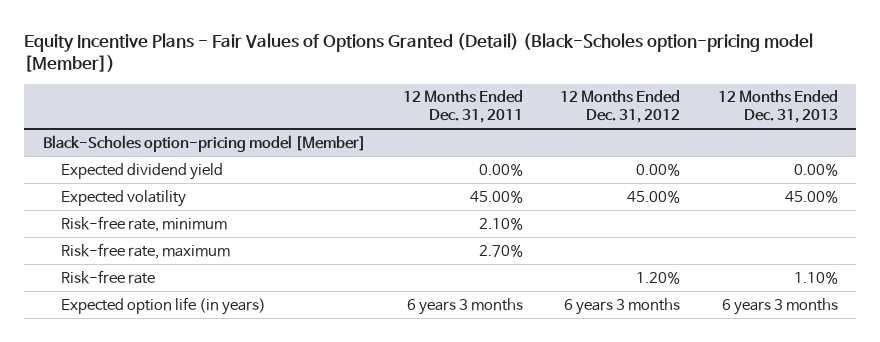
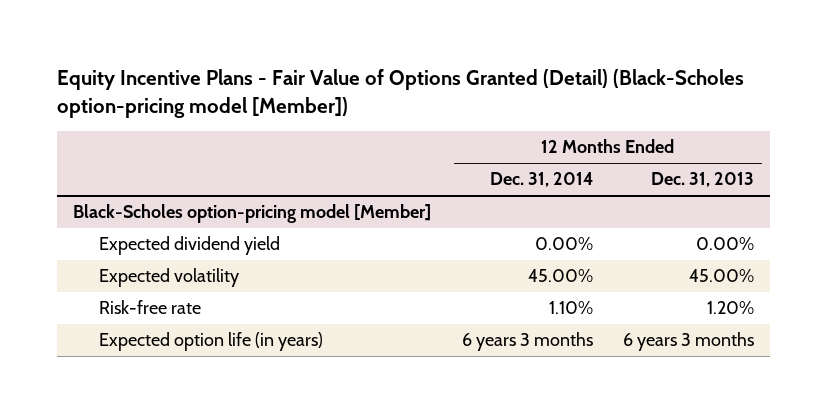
- Equity Incentive Plans - Fair Values of Options Granted (Detail) (Black-Scholes option-pricing model [Member])
+ Equity Incentive Plans - Fair Value of Options Granted (Detail) (Black-Scholes option-pricing model [Member])
- | 12 Months Ended Dec. 31, 2011 | 12 Months Ended Dec. 31, 2012 | 12 Months Ended Dec. 31, 2013
+ | 12 Months Ended Dec. 31, 2014 | 12 Months Ended Dec. 31, 2013
@ Black-Scholes option-pricing model [Member]
- Risk-free rate, minimum | 2.10% | |
- Risk-free rate, maximum | 2.70% | |
- Risk-free rate | | 1.20% | 1.10%
+ Risk-free rate | 1.10% | 1.20%

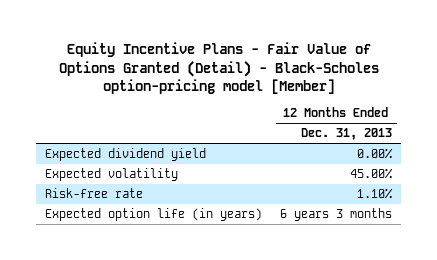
- Equity Incentive Plans - Fair Value of Options Granted (Detail) (Black-Scholes option-pricing model [Member])
+ Equity Incentive Plans - Fair Value of Options Granted (Detail) - Black-Scholes option-pricing model [Member]
- | 12 Months Ended Dec. 31, 2014 | 12 Months Ended Dec. 31, 2013
+ | 12 Months Ended Dec. 31, 2013
- Black-Scholes option-pricing model [Member]
- Risk-free rate | 1.10% | 1.20%
+ Risk-free rate | 1.10%

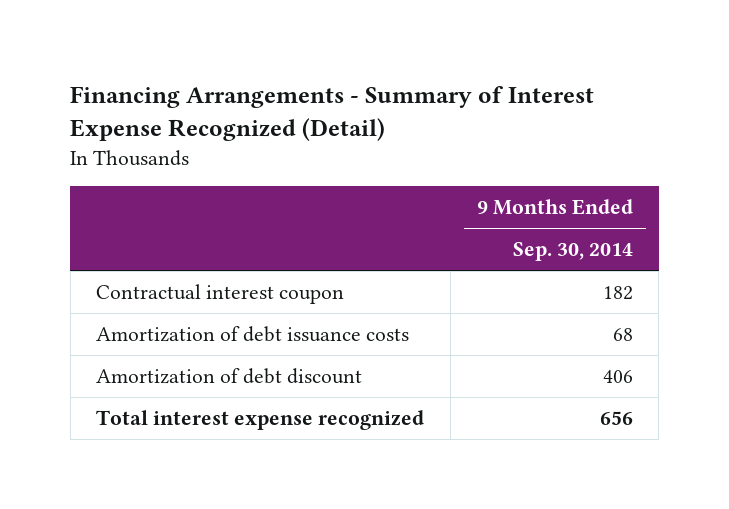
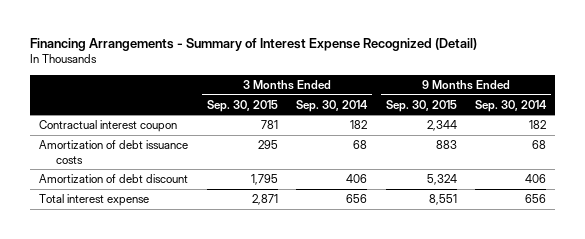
- | 9 Months Ended Sep. 30, 2014
+ | 3 Months Ended Sep. 30, 2015 | 3 Months Ended Sep. 30, 2014 | 9 Months Ended Sep. 30, 2015 | 9 Months Ended Sep. 30, 2014
- Total interest expense recognized | 656
+ Total interest expense | 2,871 | 656 | 8,551 | 656

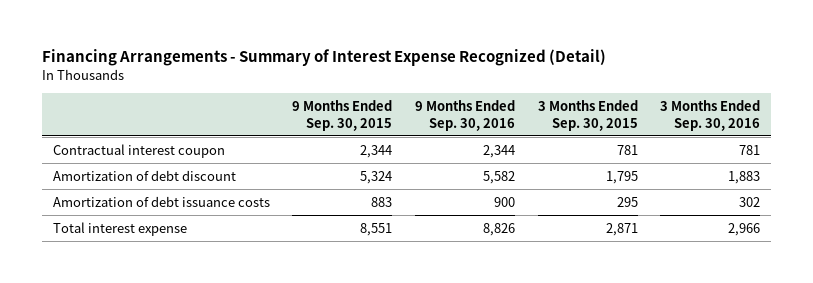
- | 3 Months Ended Sep. 30, 2015 | 3 Months Ended Sep. 30, 2014 | 9 Months Ended Sep. 30, 2015 | 9 Months Ended Sep. 30, 2014
+ | 9 Months Ended Sep. 30, 2015 | 9 Months Ended Sep. 30, 2016 | 3 Months Ended Sep. 30, 2015 | 3 Months Ended Sep. 30, 2016
moved down: Amortization of debt issuance costs | 883 | 900 | 295 | 302

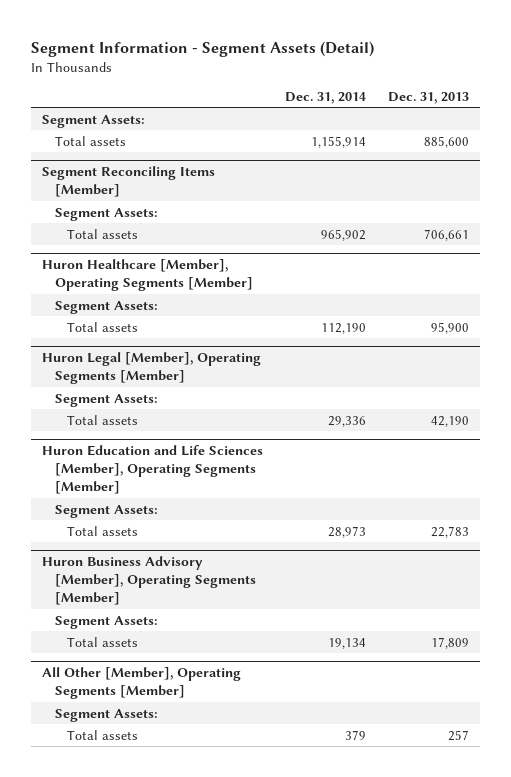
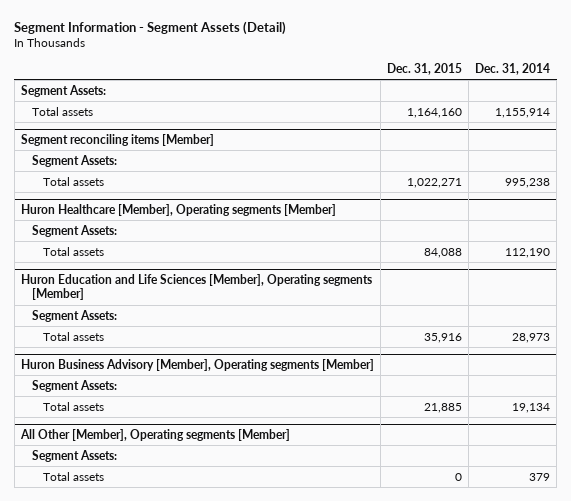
- | Dec. 31, 2014 | Dec. 31, 2013
+ | Dec. 31, 2015 | Dec. 31, 2014
- Segment Reconciling Items [Member]
+ Segment reconciling items [Member]
- Total assets | 965,902 | 706,661
- Huron Healthcare [Member], Operating Segments [Member]
+ Total assets | 1,022,271 | 995,238
+ Huron Healthcare [Member], Operating segments [Member]
- Huron Legal [Member], Operating Segments [Member]
- Segment Assets:
- Total assets | 29,336 | 42,190
- Huron Education and Life Sciences [Member], Operating Segments [Member]
+ Huron Education and Life Sciences [Member], Operating segments [Member]
- Huron Business Advisory [Member], Operating Segments [Member]
+ Huron Business Advisory [Member], Operating segments [Member]
- All Other [Member], Operating Segments [Member]
+ All Other [Member], Operating segments [Member]

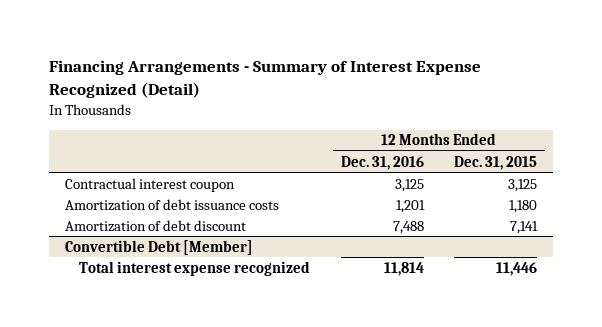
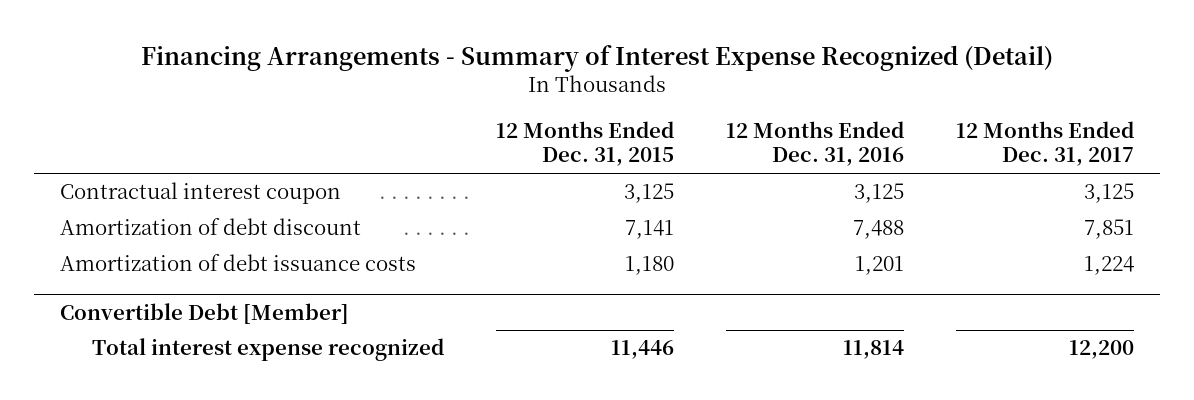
- | 12 Months Ended Dec. 31, 2016 | 12 Months Ended Dec. 31, 2015
+ | 12 Months Ended Dec. 31, 2015 | 12 Months Ended Dec. 31, 2016 | 12 Months Ended Dec. 31, 2017
moved down: Amortization of debt issuance costs | 1,180 | 1,201 | 1,224

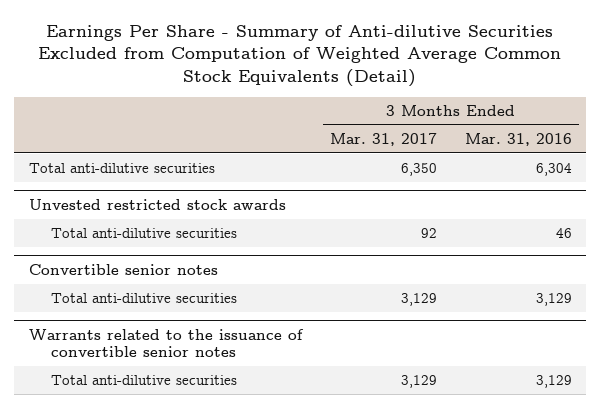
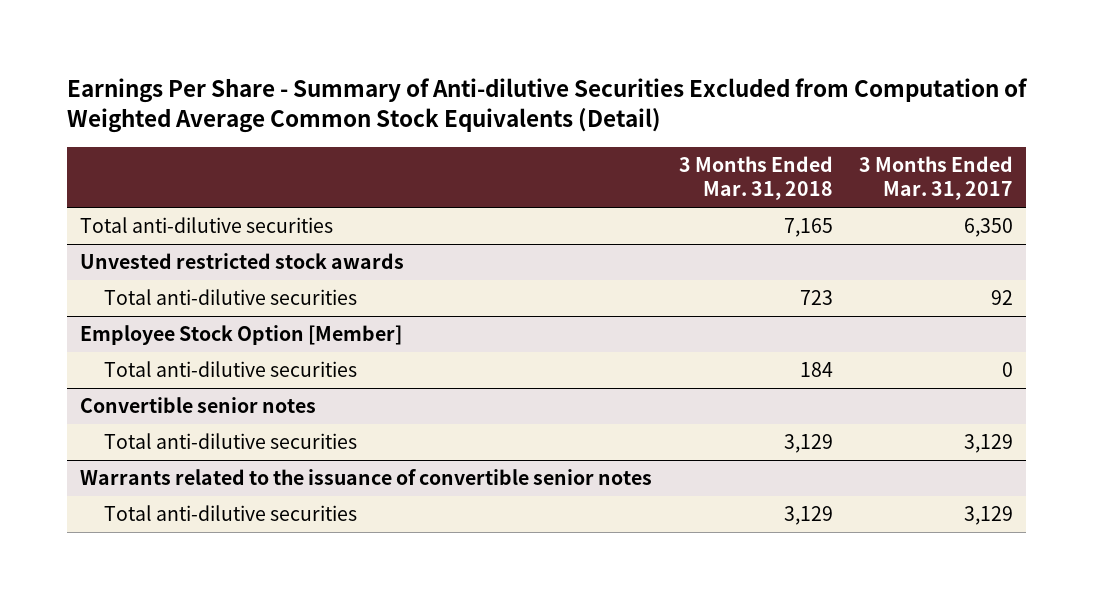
- | 3 Months Ended Mar. 31, 2017 | 3 Months Ended Mar. 31, 2016
+ | 3 Months Ended Mar. 31, 2018 | 3 Months Ended Mar. 31, 2017
+ Employee Stock Option [Member]
+ Total anti-dilutive securities | 184 | 0

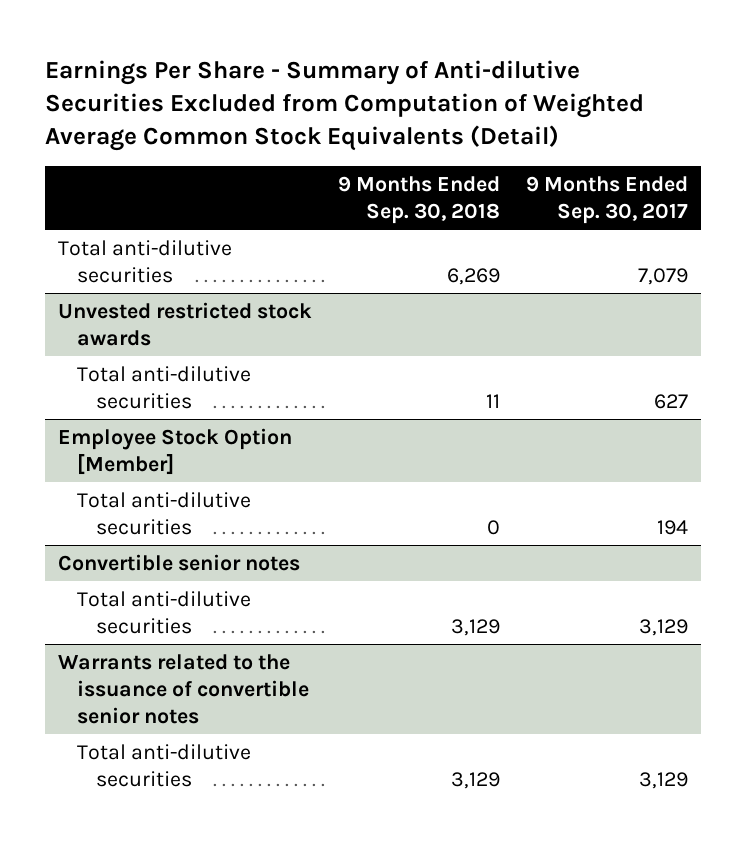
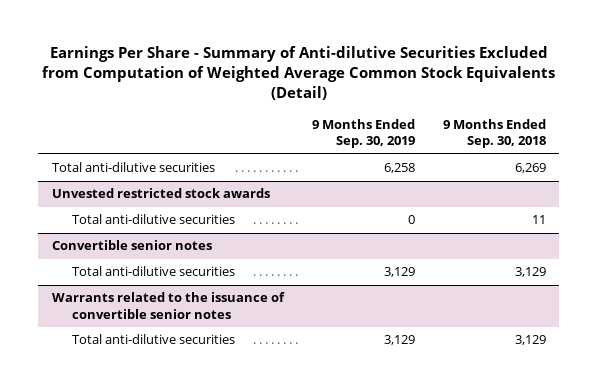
- | 9 Months Ended Sep. 30, 2018 | 9 Months Ended Sep. 30, 2017
+ | 9 Months Ended Sep. 30, 2019 | 9 Months Ended Sep. 30, 2018
- Employee Stock Option [Member]
- Total anti-dilutive securities | 0 | 194

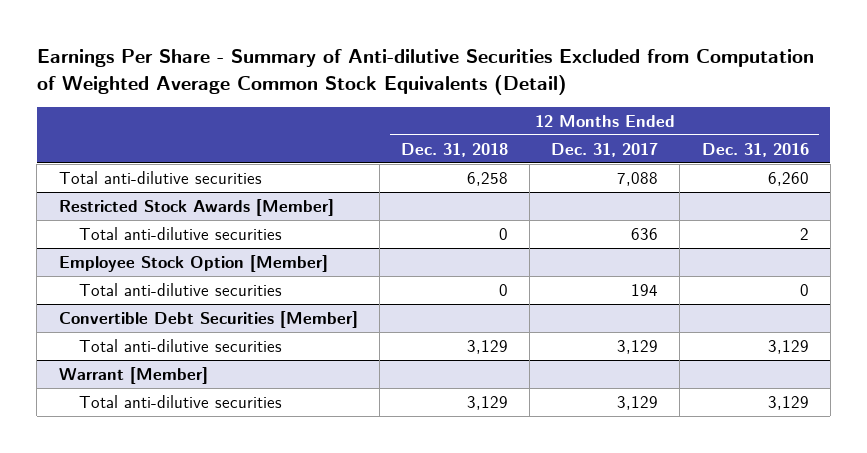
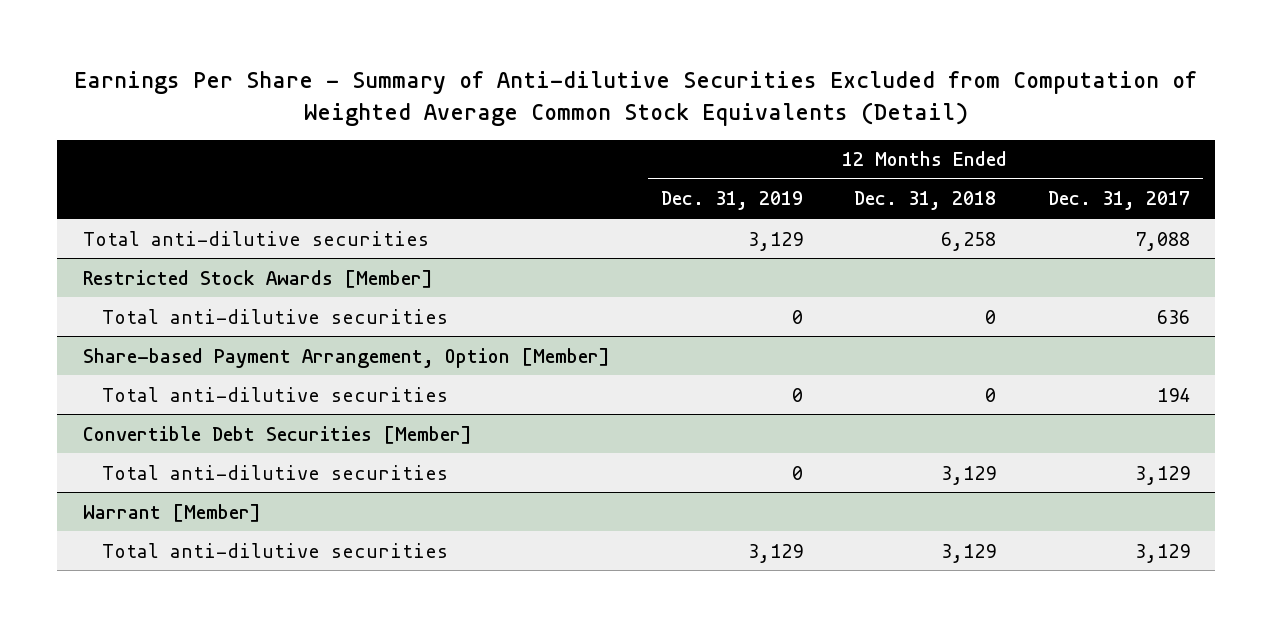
- | 12 Months Ended Dec. 31, 2018 | 12 Months Ended Dec. 31, 2017 | 12 Months Ended Dec. 31, 2016
+ | 12 Months Ended Dec. 31, 2019 | 12 Months Ended Dec. 31, 2018 | 12 Months Ended Dec. 31, 2017
- Employee Stock Option [Member]
+ Share-based Payment Arrangement, Option [Member]

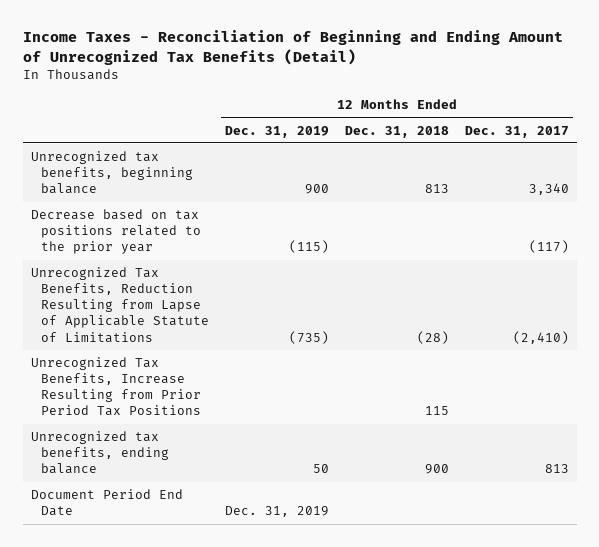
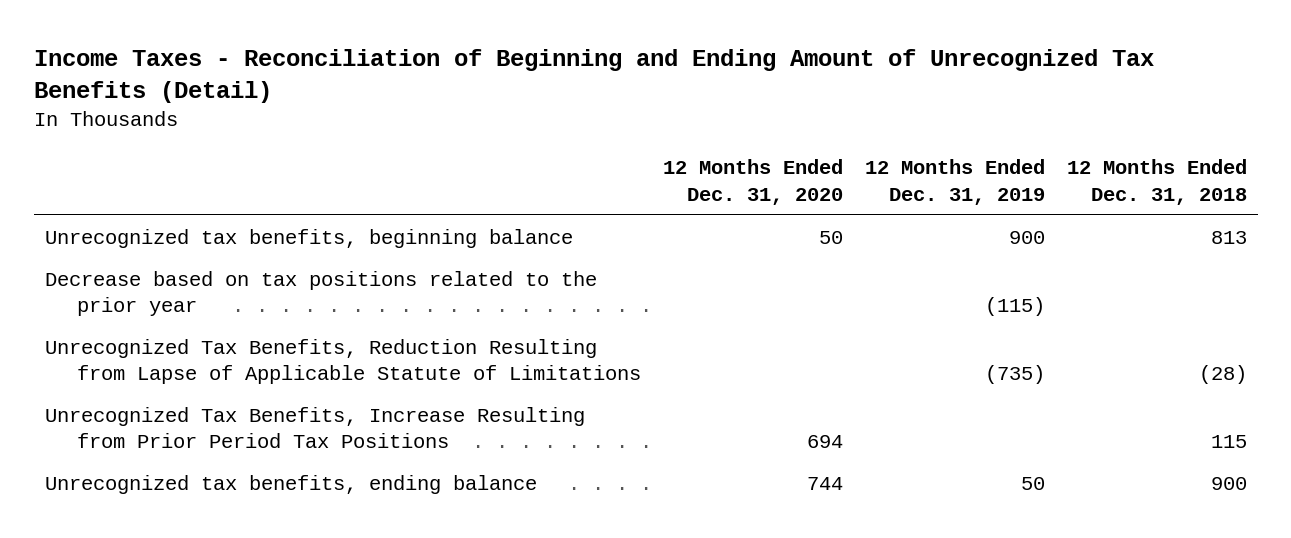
- | 12 Months Ended Dec. 31, 2019 | 12 Months Ended Dec. 31, 2018 | 12 Months Ended Dec. 31, 2017
+ | 12 Months Ended Dec. 31, 2020 | 12 Months Ended Dec. 31, 2019 | 12 Months Ended Dec. 31, 2018
- Document Period End Date | Dec. 31, 2019 | |

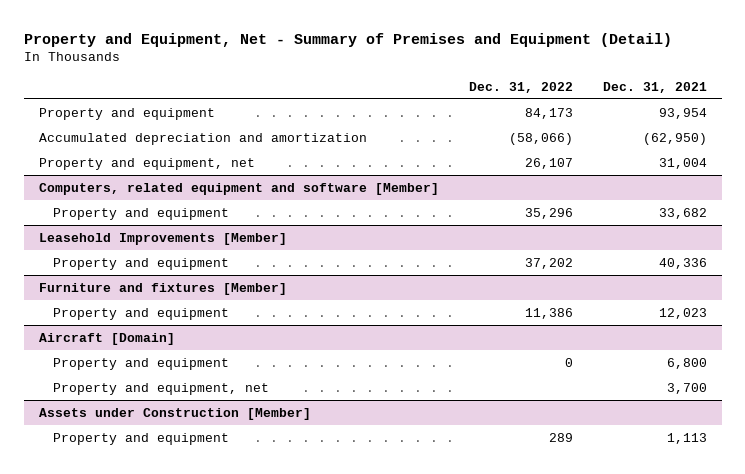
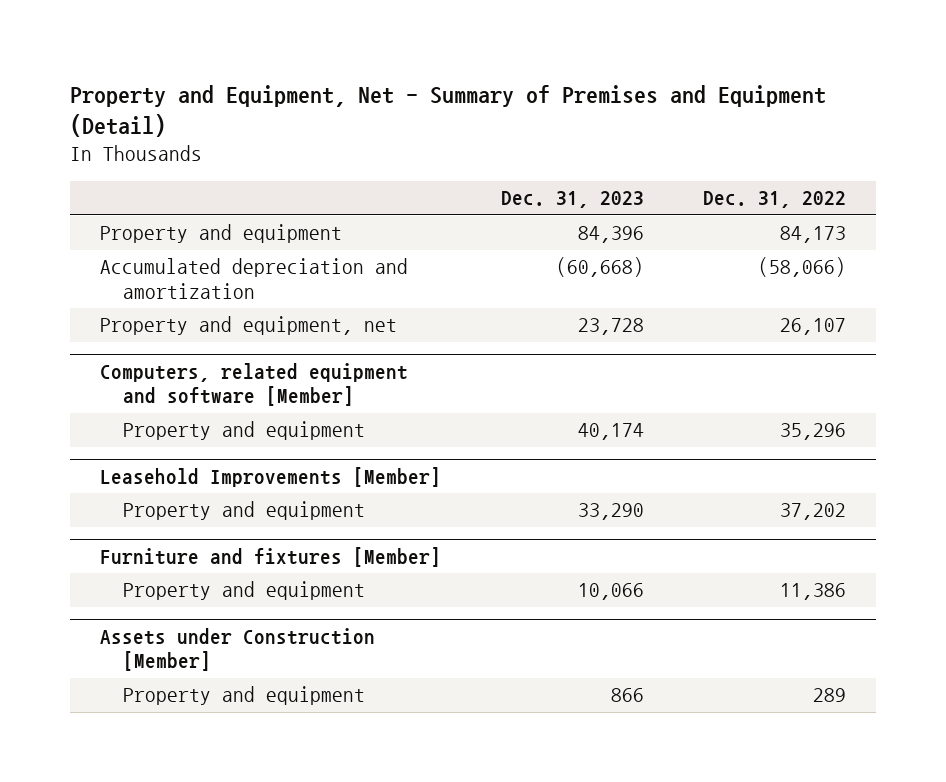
- | Dec. 31, 2022 | Dec. 31, 2021
+ | Dec. 31, 2023 | Dec. 31, 2022
- Aircraft [Domain]
- Property and equipment | 0 | 6,800
- Property and equipment, net | | 3,700

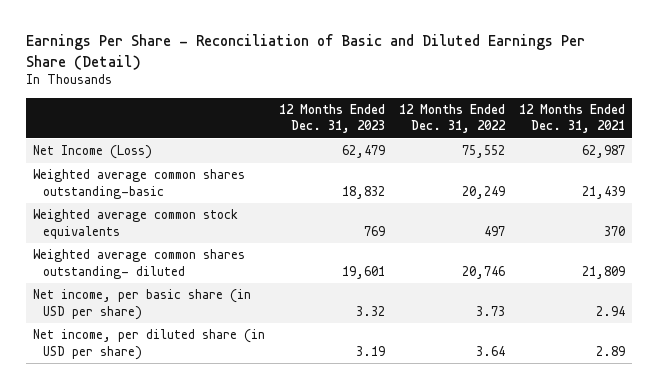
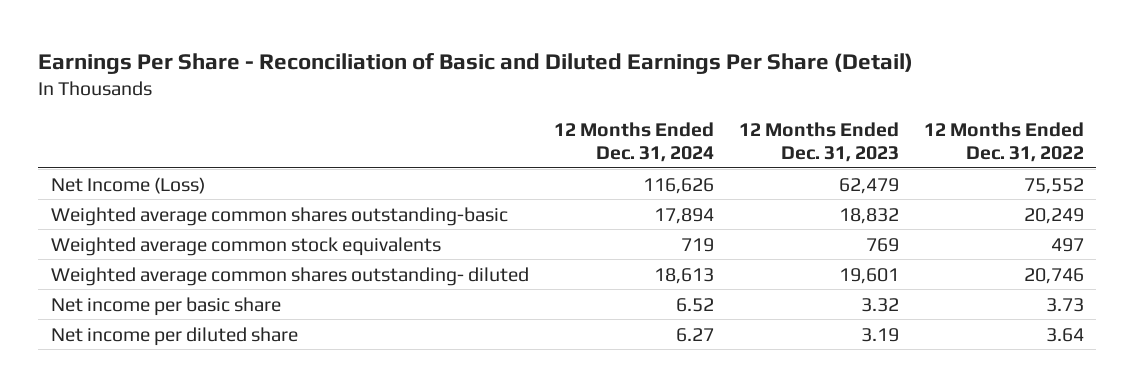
- | 12 Months Ended Dec. 31, 2023 | 12 Months Ended Dec. 31, 2022 | 12 Months Ended Dec. 31, 2021
+ | 12 Months Ended Dec. 31, 2024 | 12 Months Ended Dec. 31, 2023 | 12 Months Ended Dec. 31, 2022
- Net income, per basic share (in USD per share) | 3.32 | 3.73 | 2.94
- Net income, per diluted share (in USD per share) | 3.19 | 3.64 | 2.89
+ Net income per basic share | 6.52 | 3.32 | 3.73
+ Net income per diluted share | 6.27 | 3.19 | 3.64

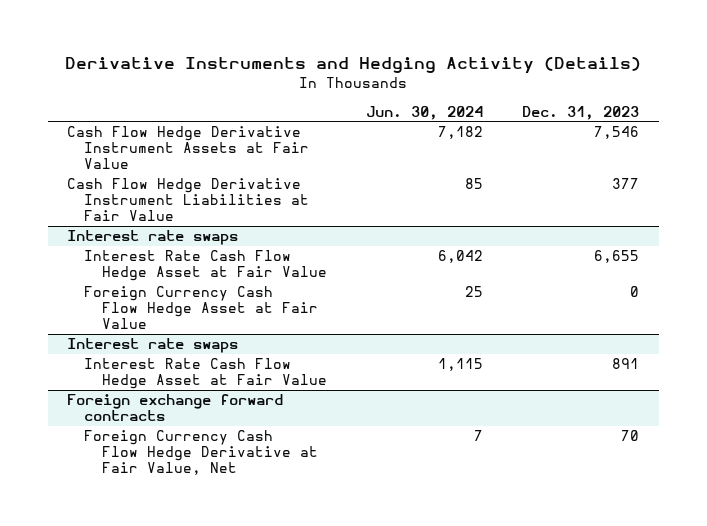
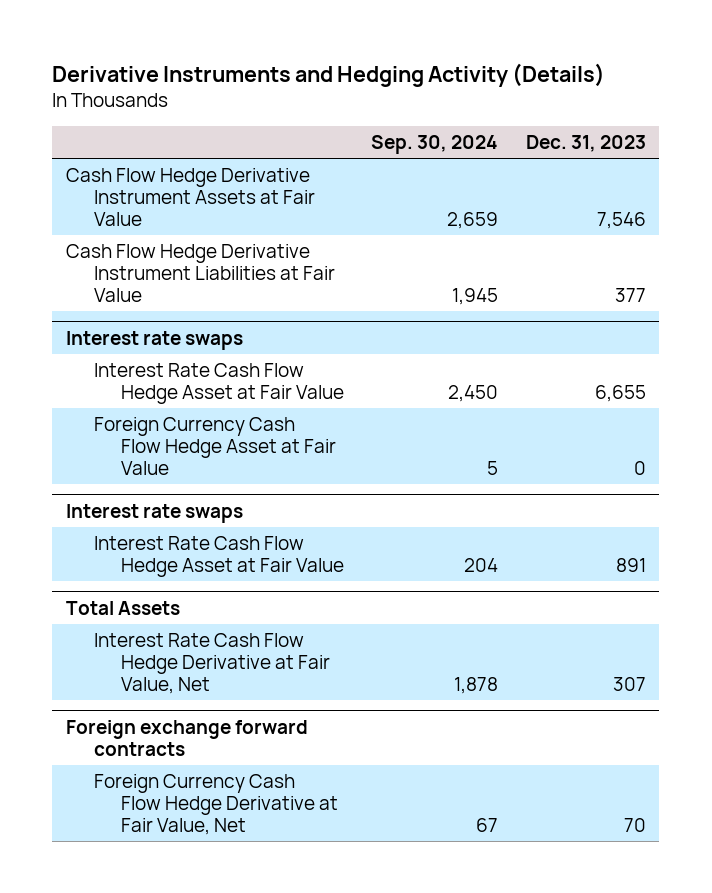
- | Jun. 30, 2024 | Dec. 31, 2023
+ | Sep. 30, 2024 | Dec. 31, 2023
+ Total Assets
+ Interest Rate Cash Flow Hedge Derivative at Fair Value, Net | 1,878 | 307

